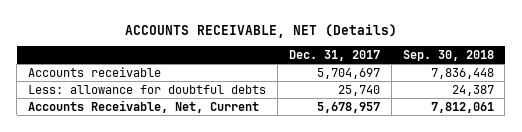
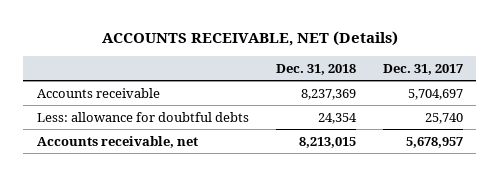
- | Dec. 31, 2017 | Sep. 30, 2018
+ | Dec. 31, 2018 | Dec. 31, 2017
- Accounts Receivable, Net, Current | 5,678,957 | 7,812,061
+ Accounts receivable, net | 8,213,015 | 5,678,957

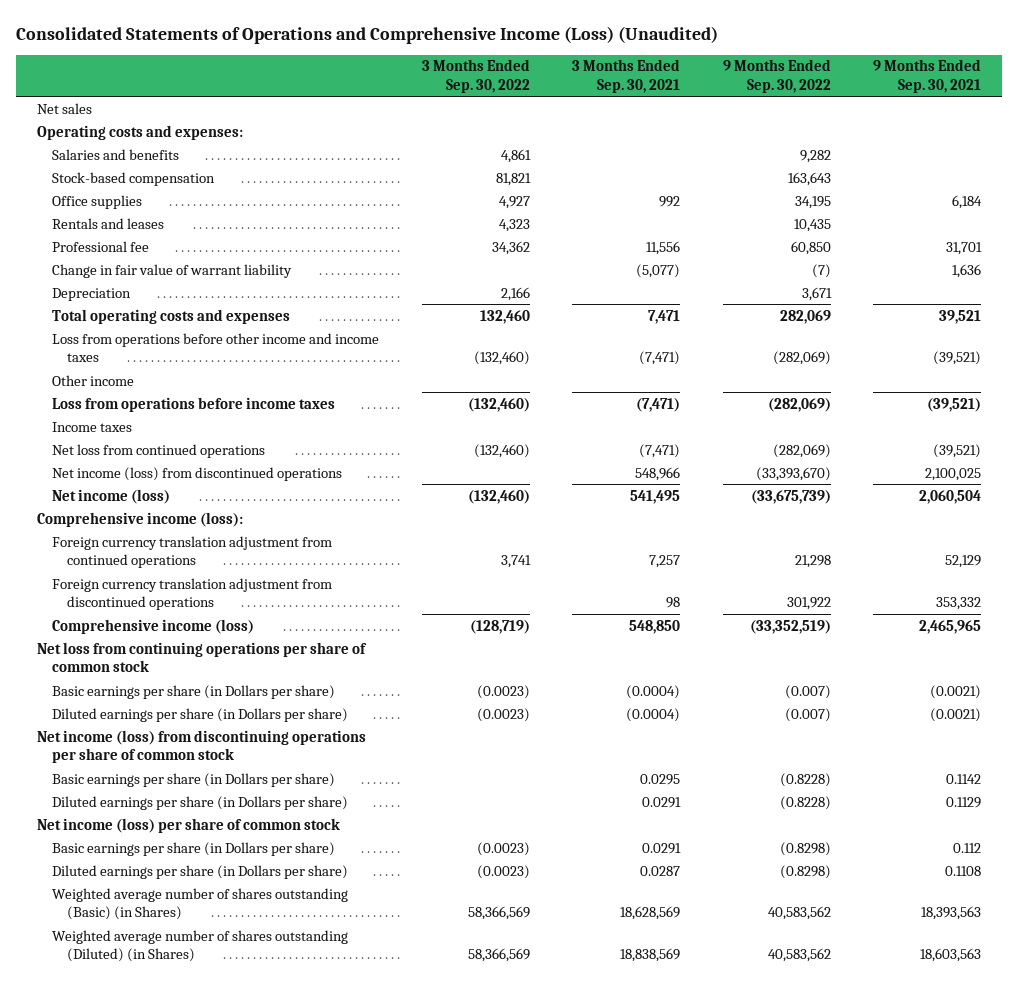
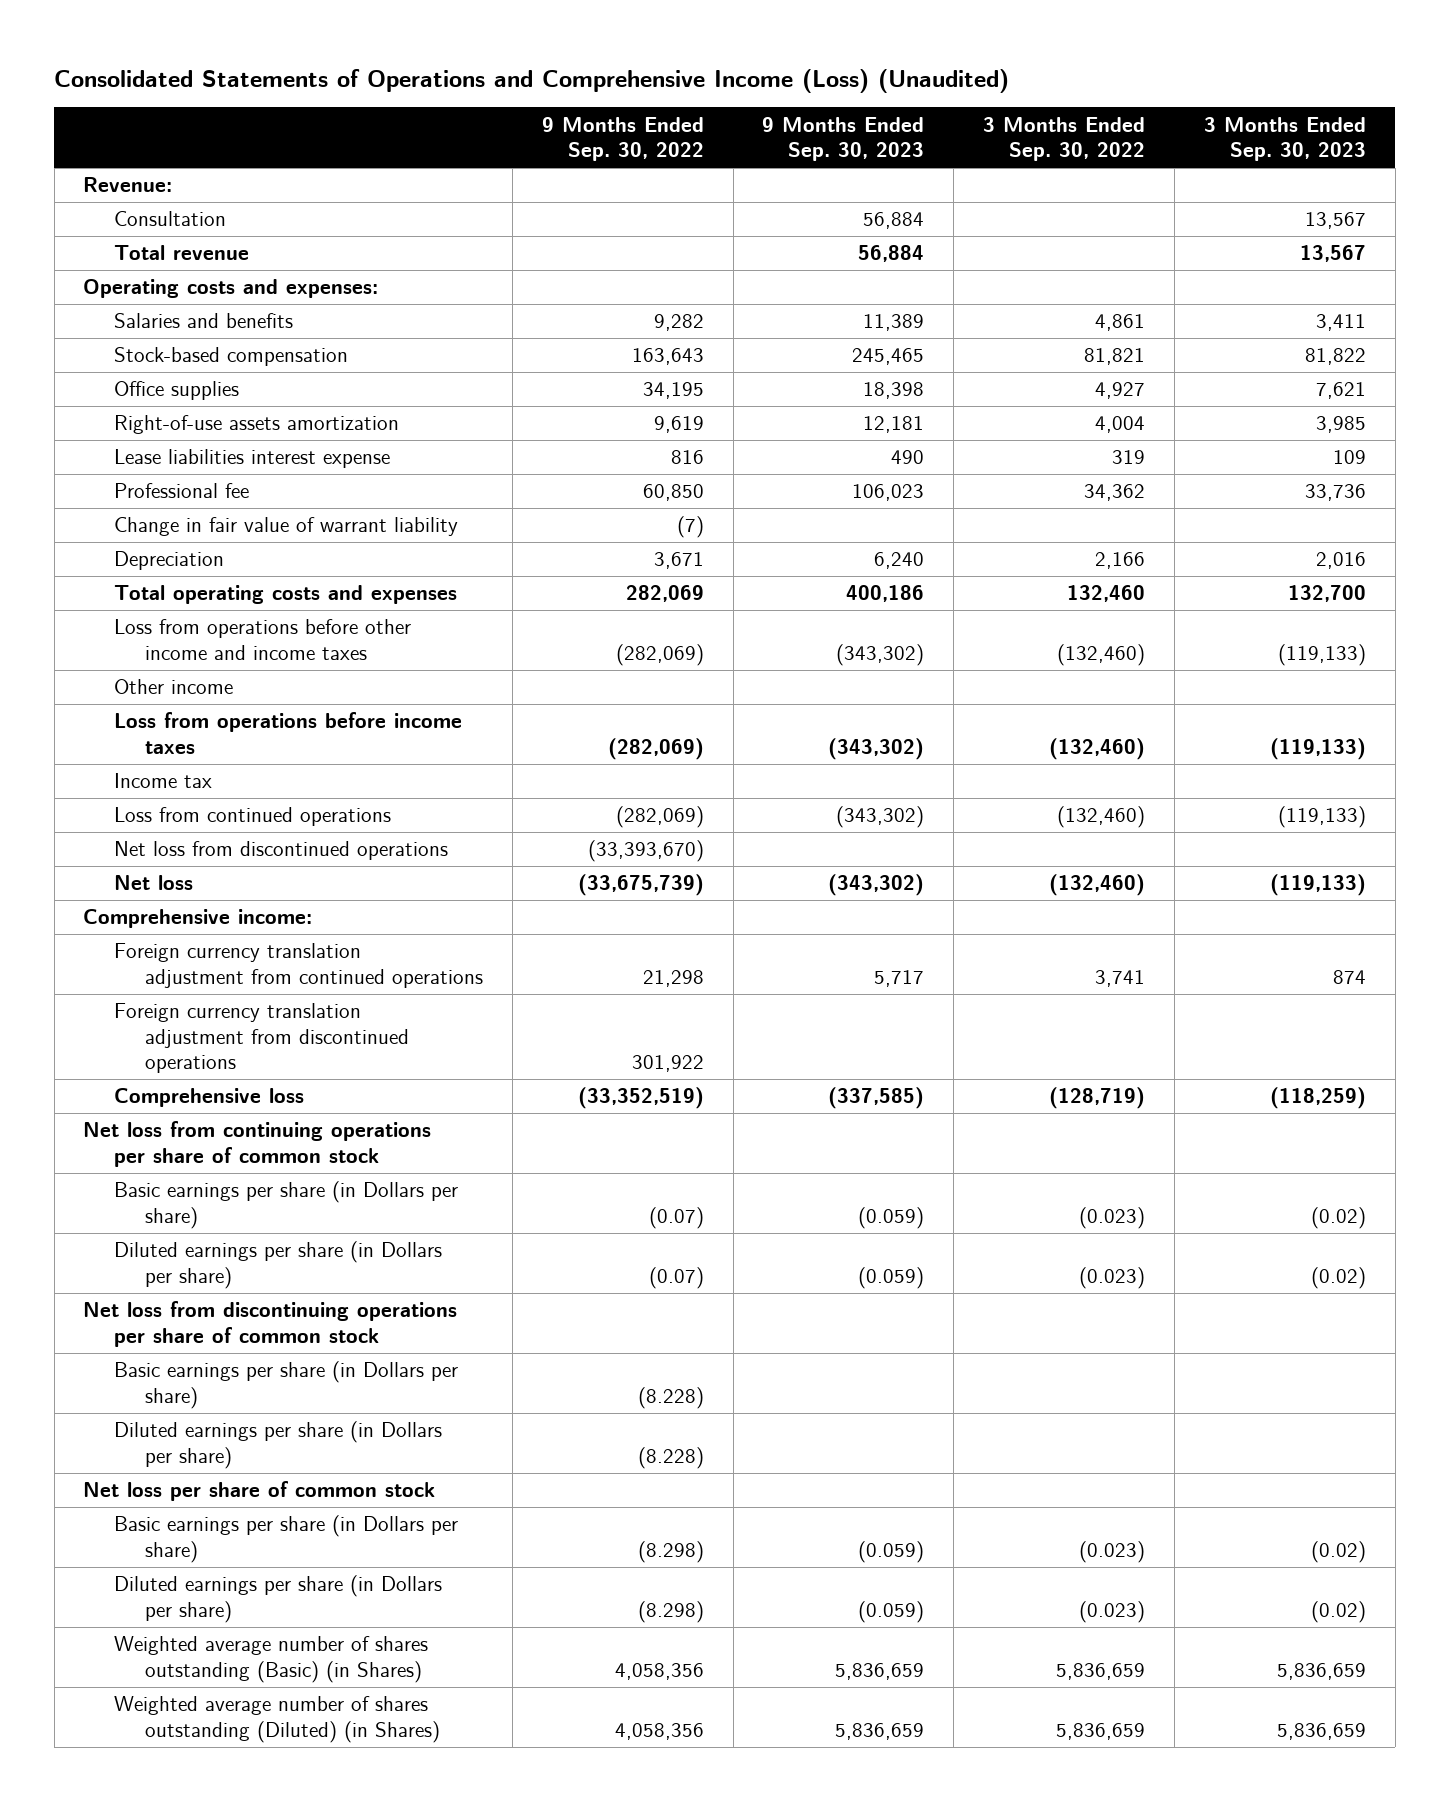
- | 3 Months Ended Sep. 30, 2022 | 3 Months Ended Sep. 30, 2021 | 9 Months Ended Sep. 30, 2022 | 9 Months Ended Sep. 30, 2021
+ | 9 Months Ended Sep. 30, 2022 | 9 Months Ended Sep. 30, 2023 | 3 Months Ended Sep. 30, 2022 | 3 Months Ended Sep. 30, 2023
- Net sales
+ Revenue:
+ Consultation | | 56,884 | | 13,567
+ Total revenue | | 56,884 | | 13,567
- Rentals and leases | 4,323 | | 10,435 |
+ Right-of-use assets amortization | 9,619 | 12,181 | 4,004 | 3,985
+ Lease liabilities interest expense | 816 | 490 | 319 | 109
- Income taxes
- Net loss from continued operations | (132,460) | (7,471) | (282,069) | (39,521)
- Net income (loss) from discontinued operations | | 548,966 | (33,393,670) | 2,100,025
- Net income (loss) | (132,460) | 541,495 | (33,675,739) | 2,060,504
- Comprehensive income (loss):
+ Income tax
+ Loss from continued operations | (282,069) | (343,302) | (132,460) | (119,133)
+ Net loss from discontinued operations | (33,393,670) | | |
+ Net loss | (33,675,739) | (343,302) | (132,460) | (119,133)
+ Comprehensive income:
- Comprehensive income (loss) | (128,719) | 548,850 | (33,352,519) | 2,465,965
+ Comprehensive loss | (33,352,519) | (337,585) | (128,719) | (118,259)
- Basic earnings per share (in Dollars per share) | (0.0023) | (0.0004) | (0.007) | (0.0021)
- Diluted earnings per share (in Dollars per share) | (0.0023) | (0.0004) | (0.007) | (0.0021)
- Net income (loss) from discontinuing operations per share of common stock
- Basic earnings per share (in Dollars per share) | | 0.0295 | (0.8228) | 0.1142
- Diluted earnings per share (in Dollars per share) | | 0.0291 | (0.8228) | 0.1129
- Net income (loss) per share of common stock
- Basic earnings per share (in Dollars per share) | (0.0023) | 0.0291 | (0.8298) | 0.112
- Diluted earnings per share (in Dollars per share) | (0.0023) | 0.0287 | (0.8298) | 0.1108
- Weighted average number of shares outstanding (Basic) (in Shares) | 58,366,569 | 18,628,569 | 40,583,562 | 18,393,563
- Weighted average number of shares outstanding (Diluted) (in Shares) | 58,366,569 | 18,838,569 | 40,583,562 | 18,603,563
+ Basic earnings per share (in Dollars per share) | (0.07) | (0.059) | (0.023) | (0.02)
+ Diluted earnings per share (in Dollars per share) | (0.07) | (0.059) | (0.023) | (0.02)
+ Net loss from discontinuing operations per share of common stock
+ Basic earnings per share (in Dollars per share) | (8.228) | | |
+ Diluted earnings per share (in Dollars per share) | (8.228) | | |
+ Net loss per share of common stock
+ Basic earnings per share (in Dollars per share) | (8.298) | (0.059) | (0.023) | (0.02)
+ Diluted earnings per share (in Dollars per share) | (8.298) | (0.059) | (0.023) | (0.02)
+ Weighted average number of shares outstanding (Basic) (in Shares) | 4,058,356 | 5,836,659 | 5,836,659 | 5,836,659
+ Weighted average number of shares outstanding (Diluted) (in Shares) | 4,058,356 | 5,836,659 | 5,836,659 | 5,836,659

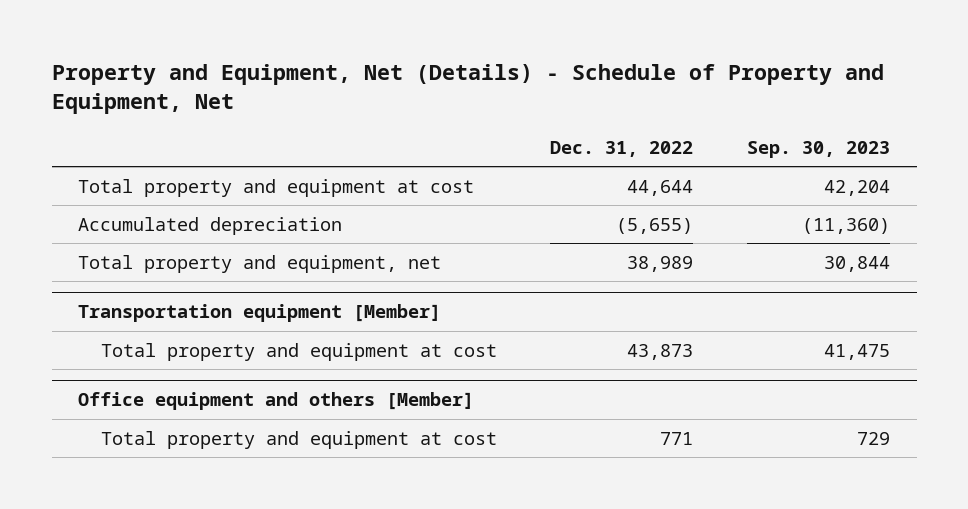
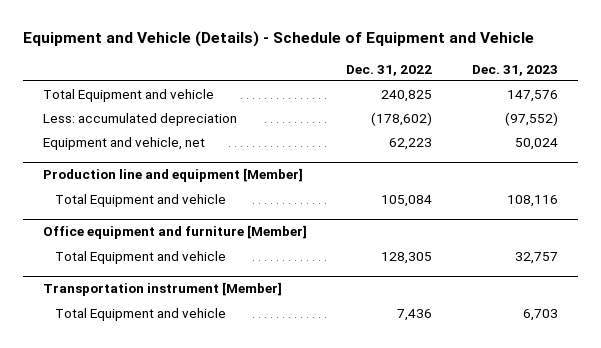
- Property and Equipment, Net (Details) - Schedule of Property and Equipment, Net
+ Equipment and Vehicle (Details) - Schedule of Equipment and Vehicle
- | Dec. 31, 2022 | Sep. 30, 2023
+ | Dec. 31, 2022 | Dec. 31, 2023
- Total property and equipment at cost | 44,644 | 42,204
- Accumulated depreciation | (5,655) | (11,360)
- Total property and equipment, net | 38,989 | 30,844
- Transportation equipment [Member]
- Total property and equipment at cost | 43,873 | 41,475
- Office equipment and others [Member]
- Total property and equipment at cost | 771 | 729
+ Total Equipment and vehicle | 240,825 | 147,576
+ Less: accumulated depreciation | (178,602) | (97,552)
+ Equipment and vehicle, net | 62,223 | 50,024
+ Production line and equipment [Member]
+ Total Equipment and vehicle | 105,084 | 108,116
+ Office equipment and furniture [Member]
+ Total Equipment and vehicle | 128,305 | 32,757
+ Transportation instrument [Member]
+ Total Equipment and vehicle | 7,436 | 6,703

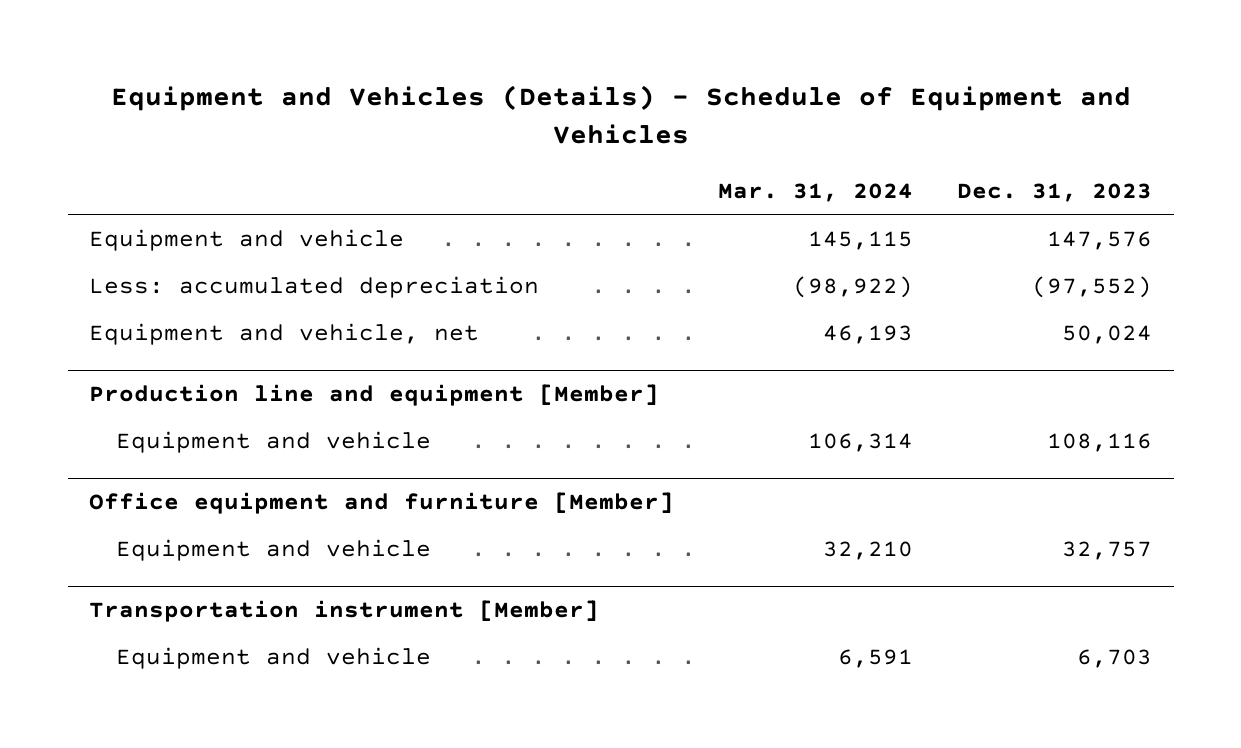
- Equipment and Vehicle (Details) - Schedule of Equipment and Vehicle
+ Equipment and Vehicles (Details) - Schedule of Equipment and Vehicles
- | Dec. 31, 2022 | Dec. 31, 2023
+ | Mar. 31, 2024 | Dec. 31, 2023
- Total Equipment and vehicle | 240,825 | 147,576
+ Equipment and vehicle | 145,115 | 147,576
@ Production line and equipment [Member]
- Total Equipment and vehicle | 105,084 | 108,116
+ Equipment and vehicle | 106,314 | 108,116
@ Office equipment and furniture [Member]
- Total Equipment and vehicle | 128,305 | 32,757
+ Equipment and vehicle | 32,210 | 32,757
@ Transportation instrument [Member]
- Total Equipment and vehicle | 7,436 | 6,703
+ Equipment and vehicle | 6,591 | 6,703

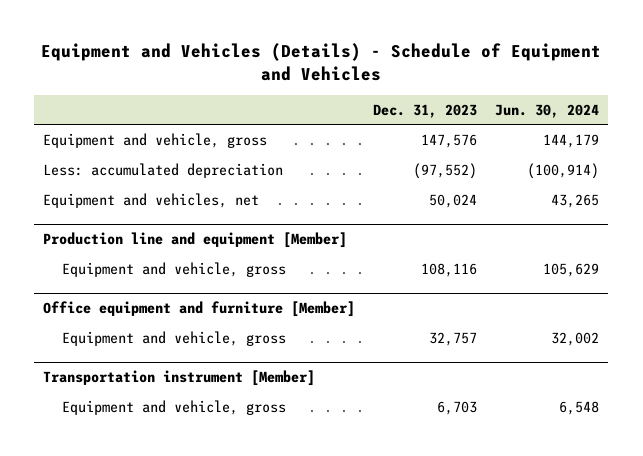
- | Mar. 31, 2024 | Dec. 31, 2023
+ | Dec. 31, 2023 | Jun. 30, 2024
- Equipment and vehicle | 145,115 | 147,576
+ Equipment and vehicle, gross | 147,576 | 144,179
- Equipment and vehicle, net | 46,193 | 50,024
+ Equipment and vehicles, net | 50,024 | 43,265
@ Production line and equipment [Member]
- Equipment and vehicle | 106,314 | 108,116
+ Equipment and vehicle, gross | 108,116 | 105,629
@ Office equipment and furniture [Member]
- Equipment and vehicle | 32,210 | 32,757
+ Equipment and vehicle, gross | 32,757 | 32,002
@ Transportation instrument [Member]
- Equipment and vehicle | 6,591 | 6,703
+ Equipment and vehicle, gross | 6,703 | 6,548

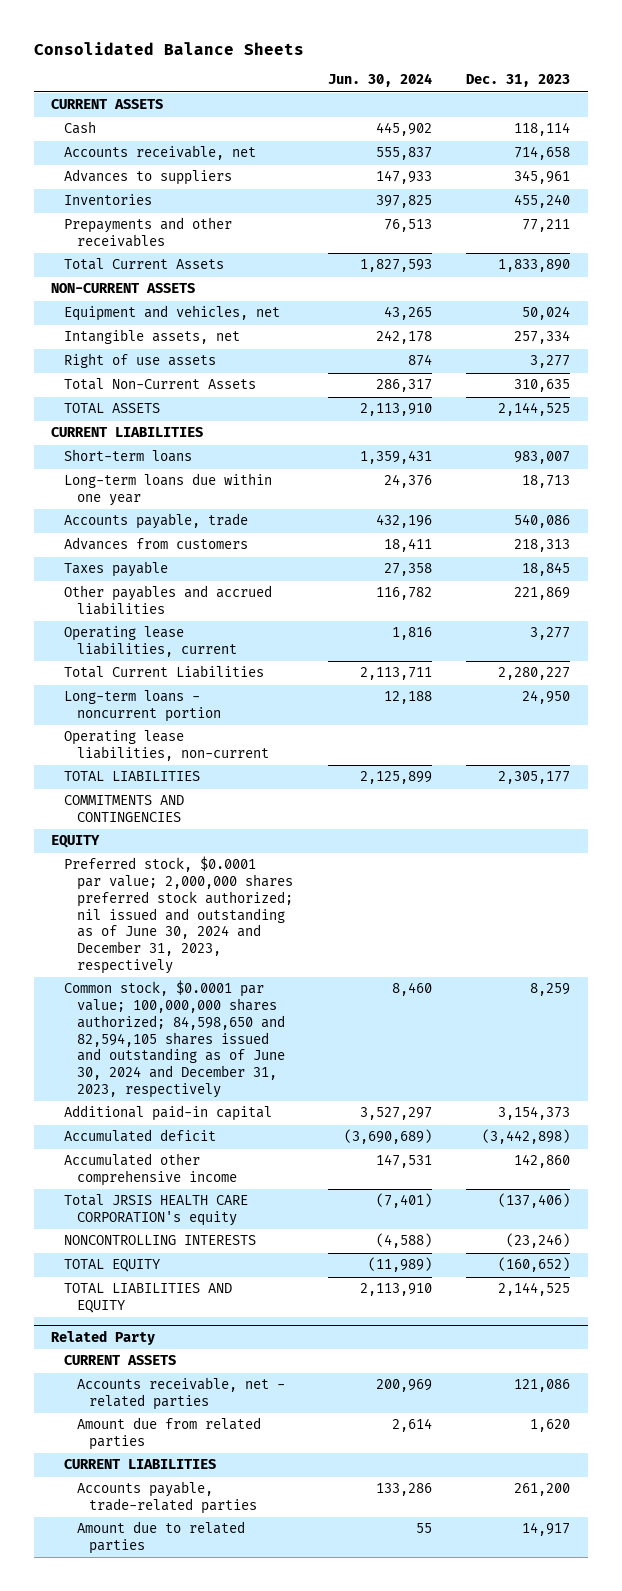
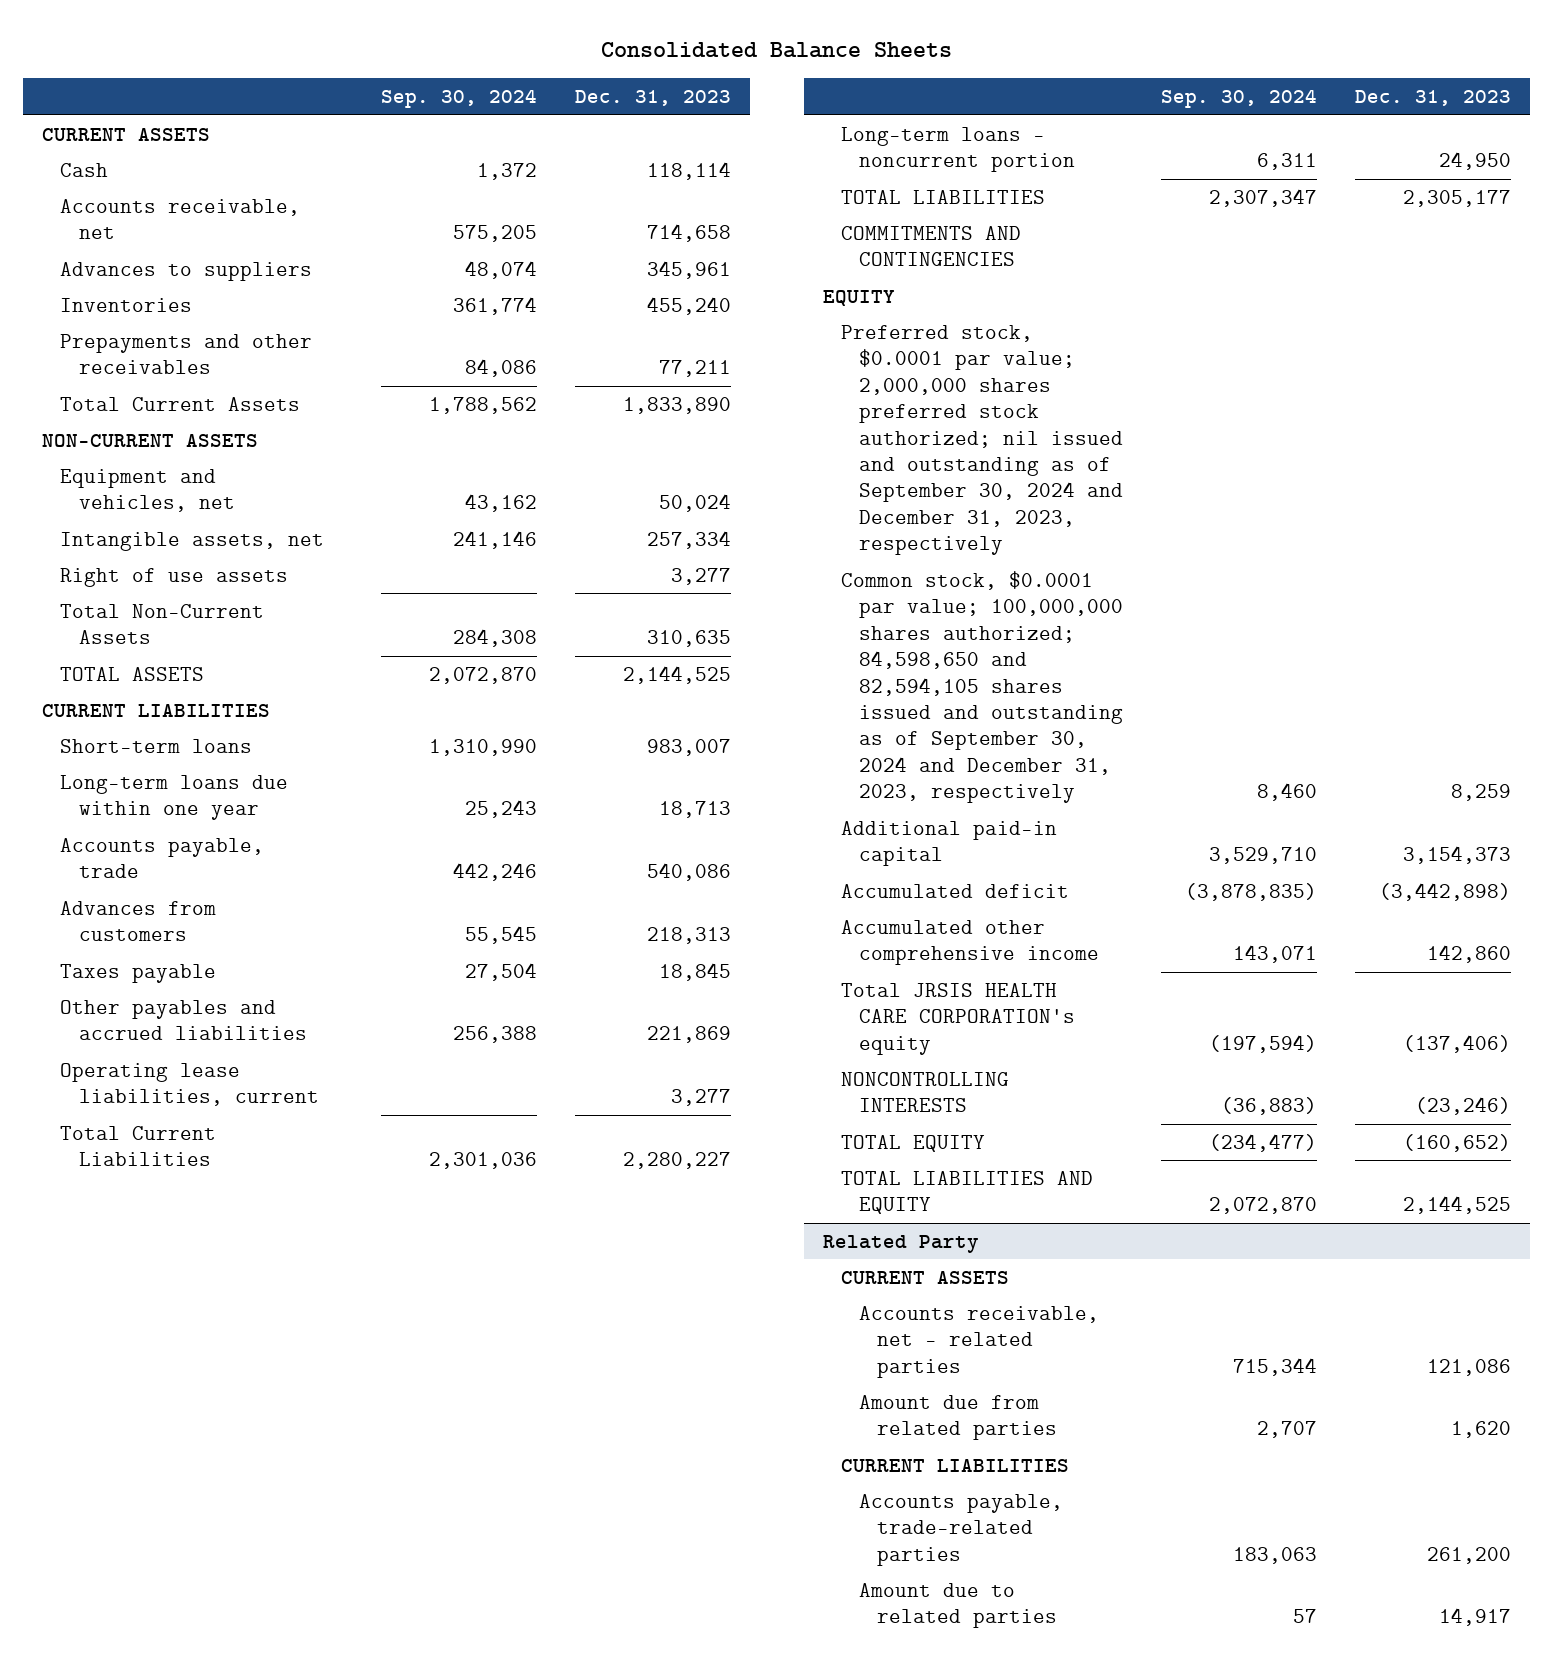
- | Jun. 30, 2024 | Dec. 31, 2023
+ | Sep. 30, 2024 | Dec. 31, 2023
- Operating lease liabilities, non-current
- Preferred stock, $0.0001 par value; 2,000,000 shares preferred stock authorized; nil issued and outstanding as of June 30, 2024 and December 31, 2023, respectively
- Common stock, $0.0001 par value; 100,000,000 shares authorized; 84,598,650 and 82,594,105 shares issued and outstanding as of June 30, 2024 and December 31, 2023, respectively | 8,460 | 8,259
+ Preferred stock, $0.0001 par value; 2,000,000 shares preferred stock authorized; nil issued and outstanding as of September 30, 2024 and December 31, 2023, respectively
+ Common stock, $0.0001 par value; 100,000,000 shares authorized; 84,598,650 and 82,594,105 shares issued and outstanding as of September 30, 2024 and December 31, 2023, respectively | 8,460 | 8,259

